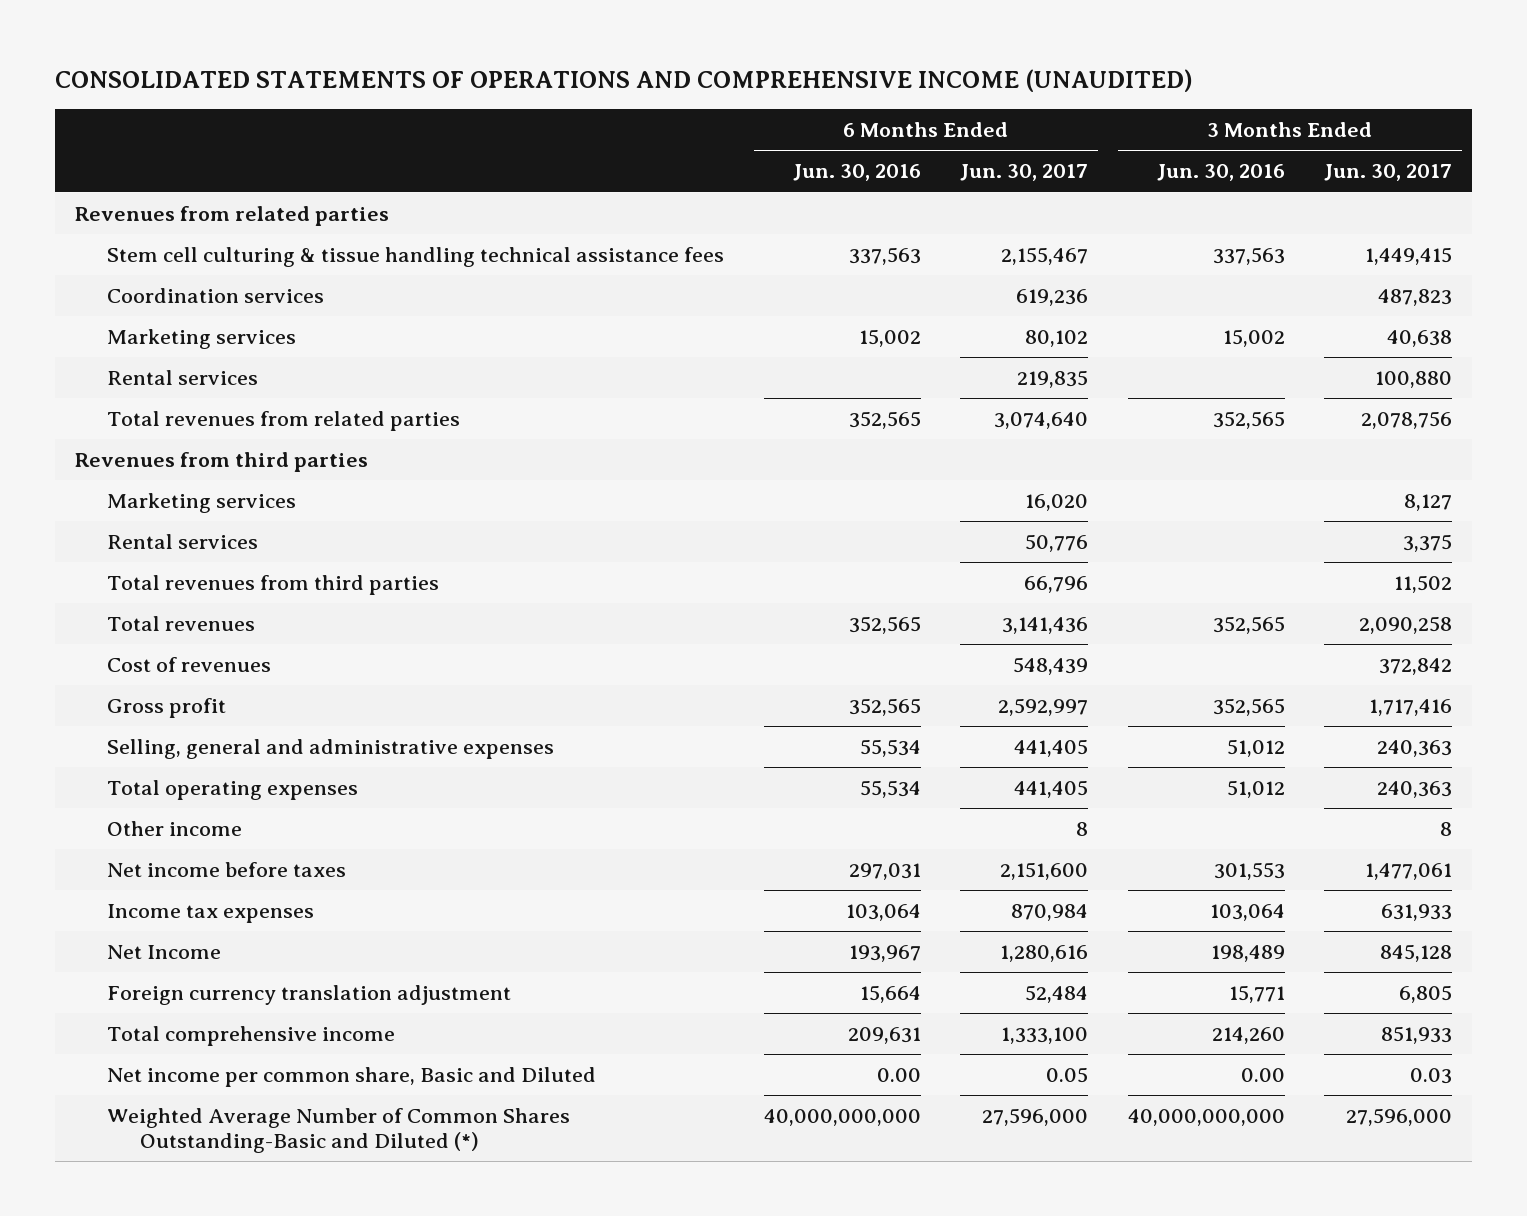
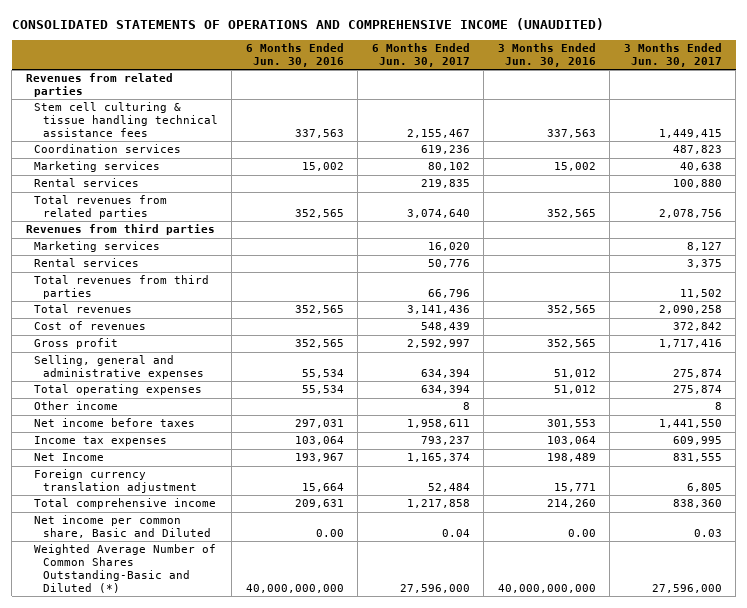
- Selling, general and administrative expenses | 55,534 | 441,405 | 51,012 | 240,363
- Total operating expenses | 55,534 | 441,405 | 51,012 | 240,363
+ Selling, general and administrative expenses | 55,534 | 634,394 | 51,012 | 275,874
+ Total operating expenses | 55,534 | 634,394 | 51,012 | 275,874
- Net income before taxes | 297,031 | 2,151,600 | 301,553 | 1,477,061
- Income tax expenses | 103,064 | 870,984 | 103,064 | 631,933
- Net Income | 193,967 | 1,280,616 | 198,489 | 845,128
+ Net income before taxes | 297,031 | 1,958,611 | 301,553 | 1,441,550
+ Income tax expenses | 103,064 | 793,237 | 103,064 | 609,995
+ Net Income | 193,967 | 1,165,374 | 198,489 | 831,555
- Total comprehensive income | 209,631 | 1,333,100 | 214,260 | 851,933
- Net income per common share, Basic and Diluted | 0.00 | 0.05 | 0.00 | 0.03
+ Total comprehensive income | 209,631 | 1,217,858 | 214,260 | 838,360
+ Net income per common share, Basic and Diluted | 0.00 | 0.04 | 0.00 | 0.03

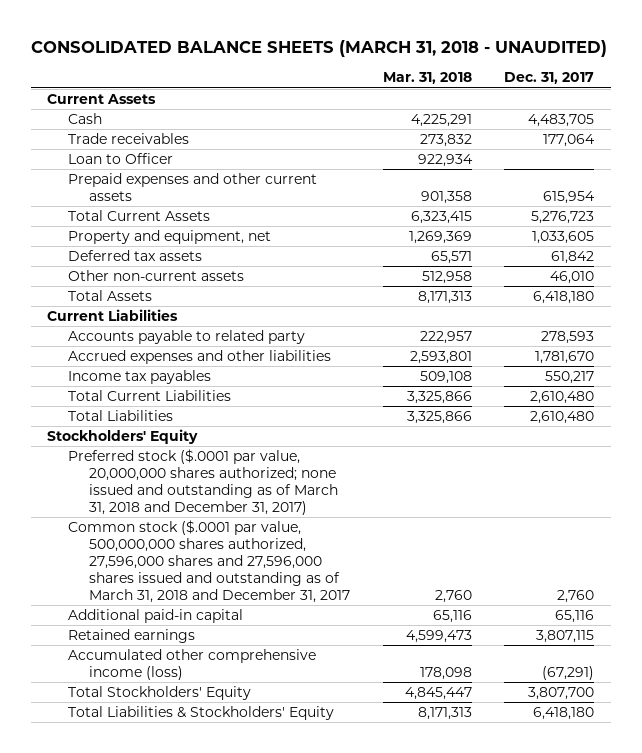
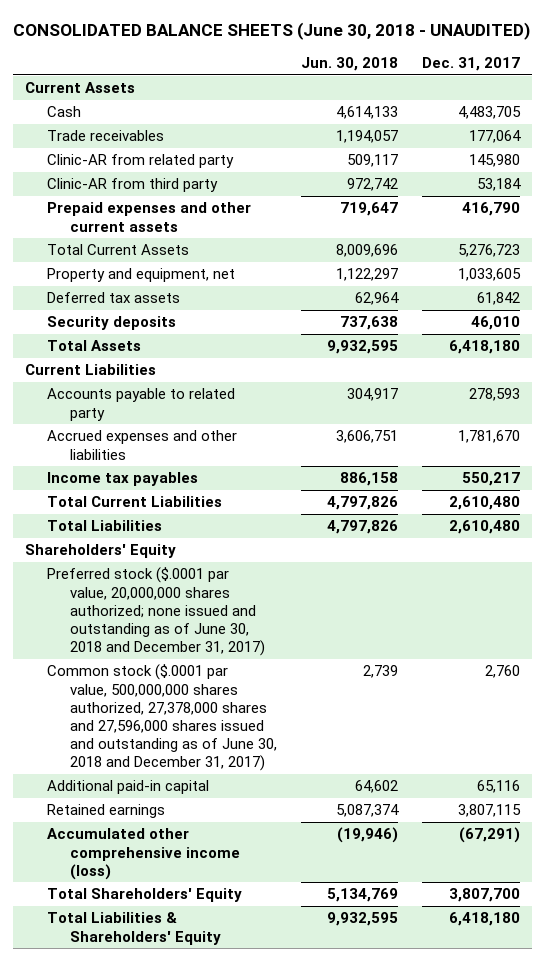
- CONSOLIDATED BALANCE SHEETS (MARCH 31, 2018 - UNAUDITED)
+ CONSOLIDATED BALANCE SHEETS (June 30, 2018 - UNAUDITED)
- | Mar. 31, 2018 | Dec. 31, 2017
+ | Jun. 30, 2018 | Dec. 31, 2017
- Loan to Officer | 922,934 |
- Prepaid expenses and other current assets | 901,358 | 615,954
+ Clinic-AR from related party | 509,117 | 145,980
+ Clinic-AR from third party | 972,742 | 53,184
+ Prepaid expenses and other current assets | 719,647 | 416,790
- Other non-current assets | 512,958 | 46,010
+ Security deposits | 737,638 | 46,010
- Stockholders' Equity
- Preferred stock ($.0001 par value, 20,000,000 shares authorized; none issued and outstanding as of March 31, 2018 and December 31, 2017)
- Common stock ($.0001 par value, 500,000,000 shares authorized, 27,596,000 shares and 27,596,000 shares issued and outstanding as of March 31, 2018 and December 31, 2017 | 2,760 | 2,760
+ Shareholders' Equity
+ Preferred stock ($.0001 par value, 20,000,000 shares authorized; none issued and outstanding as of June 30, 2018 and December 31, 2017)
+ Common stock ($.0001 par value, 500,000,000 shares authorized, 27,378,000 shares and 27,596,000 shares issued and outstanding as of June 30, 2018 and December 31, 2017) | 2,739 | 2,760
- Total Stockholders' Equity | 4,845,447 | 3,807,700
- Total Liabilities & Stockholders' Equity | 8,171,313 | 6,418,180
+ Total Shareholders' Equity | 5,134,769 | 3,807,700
+ Total Liabilities & Shareholders' Equity | 9,932,595 | 6,418,180

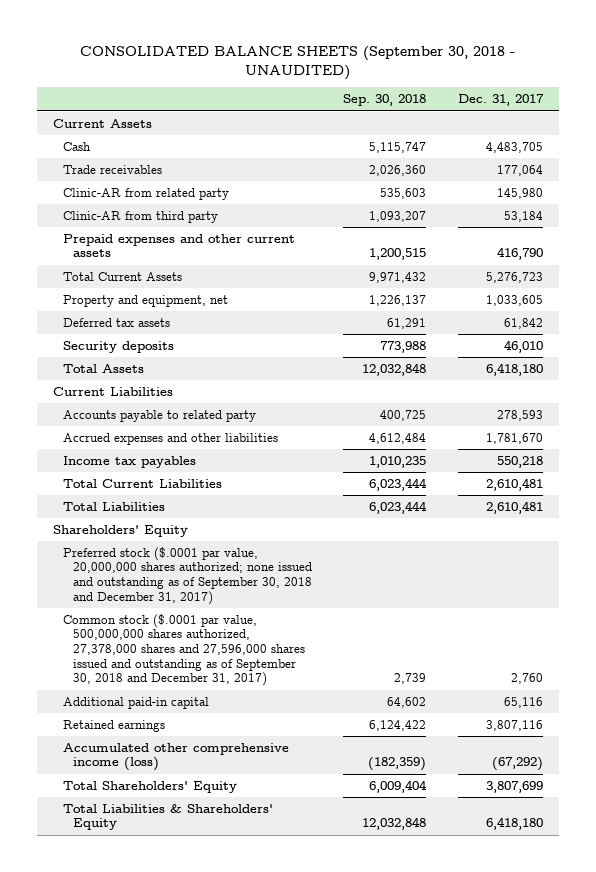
- CONSOLIDATED BALANCE SHEETS (June 30, 2018 - UNAUDITED)
+ CONSOLIDATED BALANCE SHEETS (September 30, 2018 - UNAUDITED)
- | Jun. 30, 2018 | Dec. 31, 2017
+ | Sep. 30, 2018 | Dec. 31, 2017
- Income tax payables | 886,158 | 550,217
- Total Current Liabilities | 4,797,826 | 2,610,480
- Total Liabilities | 4,797,826 | 2,610,480
+ Income tax payables | 1,010,235 | 550,218
+ Total Current Liabilities | 6,023,444 | 2,610,481
+ Total Liabilities | 6,023,444 | 2,610,481
- Preferred stock ($.0001 par value, 20,000,000 shares authorized; none issued and outstanding as of June 30, 2018 and December 31, 2017)
- Common stock ($.0001 par value, 500,000,000 shares authorized, 27,378,000 shares and 27,596,000 shares issued and outstanding as of June 30, 2018 and December 31, 2017) | 2,739 | 2,760
+ Preferred stock ($.0001 par value, 20,000,000 shares authorized; none issued and outstanding as of September 30, 2018 and December 31, 2017)
+ Common stock ($.0001 par value, 500,000,000 shares authorized, 27,378,000 shares and 27,596,000 shares issued and outstanding as of September 30, 2018 and December 31, 2017) | 2,739 | 2,760
- Retained earnings | 5,087,374 | 3,807,115
- Accumulated other comprehensive income (loss) | (19,946) | (67,291)
- Total Shareholders' Equity | 5,134,769 | 3,807,700
+ Retained earnings | 6,124,422 | 3,807,116
+ Accumulated other comprehensive income (loss) | (182,359) | (67,292)
+ Total Shareholders' Equity | 6,009,404 | 3,807,699

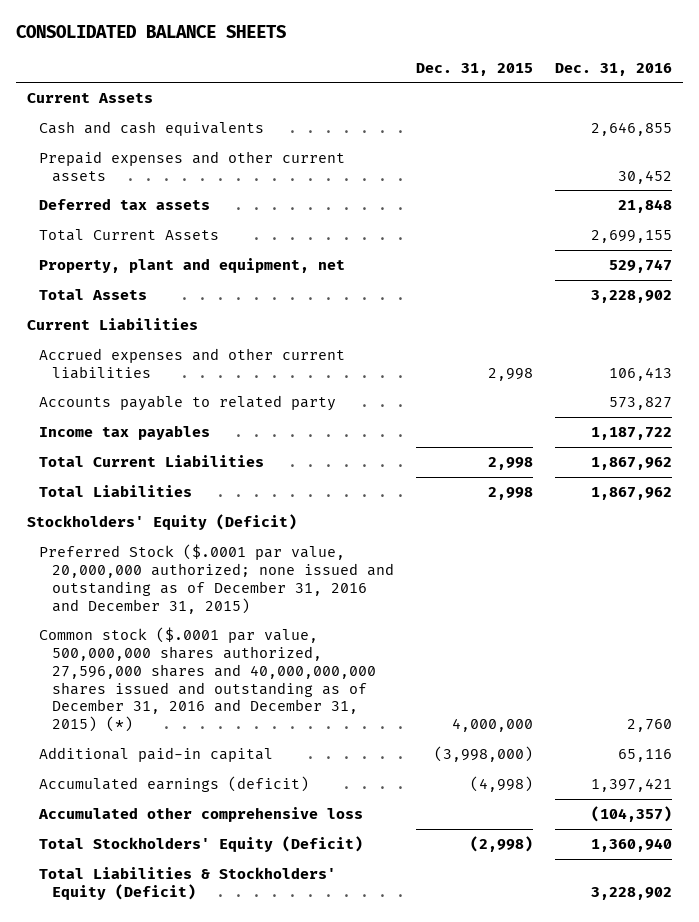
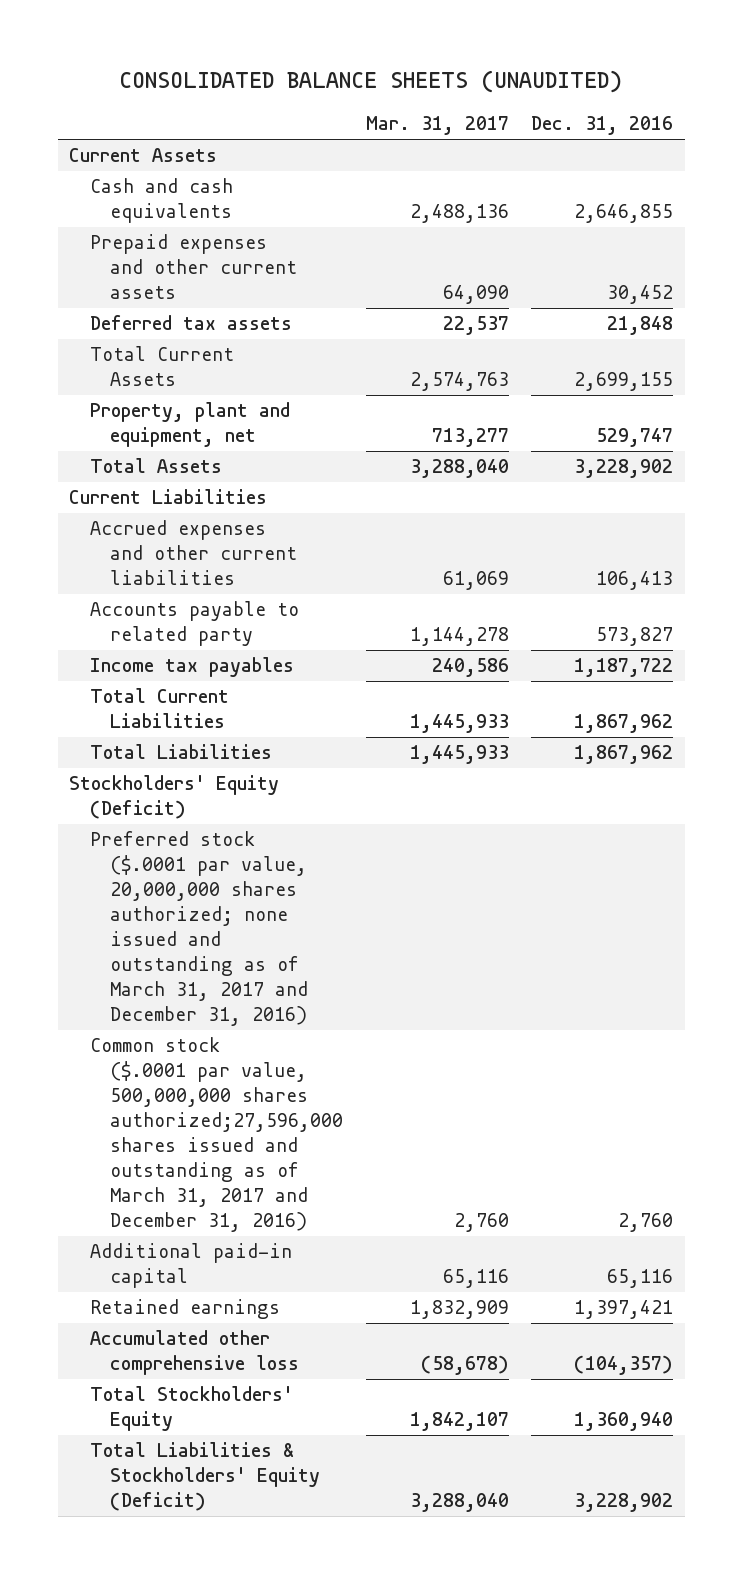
- CONSOLIDATED BALANCE SHEETS
+ CONSOLIDATED BALANCE SHEETS (UNAUDITED)
- | Dec. 31, 2015 | Dec. 31, 2016
+ | Mar. 31, 2017 | Dec. 31, 2016
- Preferred Stock ($.0001 par value, 20,000,000 authorized; none issued and outstanding as of December 31, 2016 and December 31, 2015)
- Common stock ($.0001 par value, 500,000,000 shares authorized, 27,596,000 shares and 40,000,000,000 shares issued and outstanding as of December 31, 2016 and December 31, 2015) (*) | 4,000,000 | 2,760
+ Preferred stock ($.0001 par value, 20,000,000 shares authorized; none issued and outstanding as of March 31, 2017 and December 31, 2016)
+ Common stock ($.0001 par value, 500,000,000 shares authorized;27,596,000 shares issued and outstanding as of March 31, 2017 and December 31, 2016) | 2,760 | 2,760
- Accumulated earnings (deficit) | (4,998) | 1,397,421
+ Retained earnings | 1,832,909 | 1,397,421
- Total Stockholders' Equity (Deficit) | (2,998) | 1,360,940
+ Total Stockholders' Equity | 1,842,107 | 1,360,940

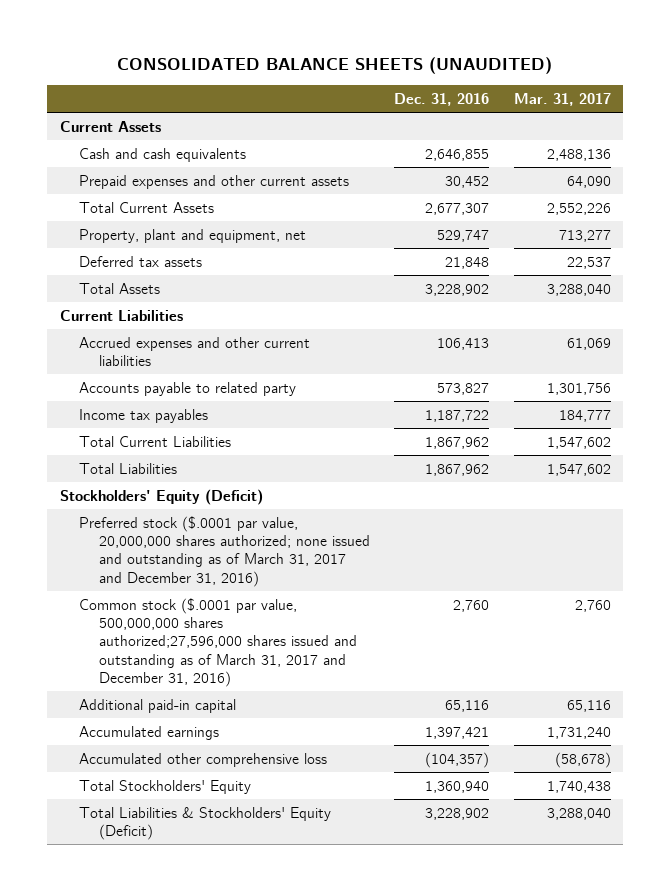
- | Mar. 31, 2017 | Dec. 31, 2016
+ | Dec. 31, 2016 | Mar. 31, 2017
- Total Current Assets | 2,574,763 | 2,699,155
+ Total Current Assets | 2,677,307 | 2,552,226
moved down: Deferred tax assets | 21,848 | 22,537
- Accounts payable to related party | 1,144,278 | 573,827
- Income tax payables | 240,586 | 1,187,722
- Total Current Liabilities | 1,445,933 | 1,867,962
- Total Liabilities | 1,445,933 | 1,867,962
+ Accounts payable to related party | 573,827 | 1,301,756
+ Income tax payables | 1,187,722 | 184,777
+ Total Current Liabilities | 1,867,962 | 1,547,602
+ Total Liabilities | 1,867,962 | 1,547,602
- Retained earnings | 1,832,909 | 1,397,421
+ Accumulated earnings | 1,397,421 | 1,731,240
- Total Stockholders' Equity | 1,842,107 | 1,360,940
+ Total Stockholders' Equity | 1,360,940 | 1,740,438

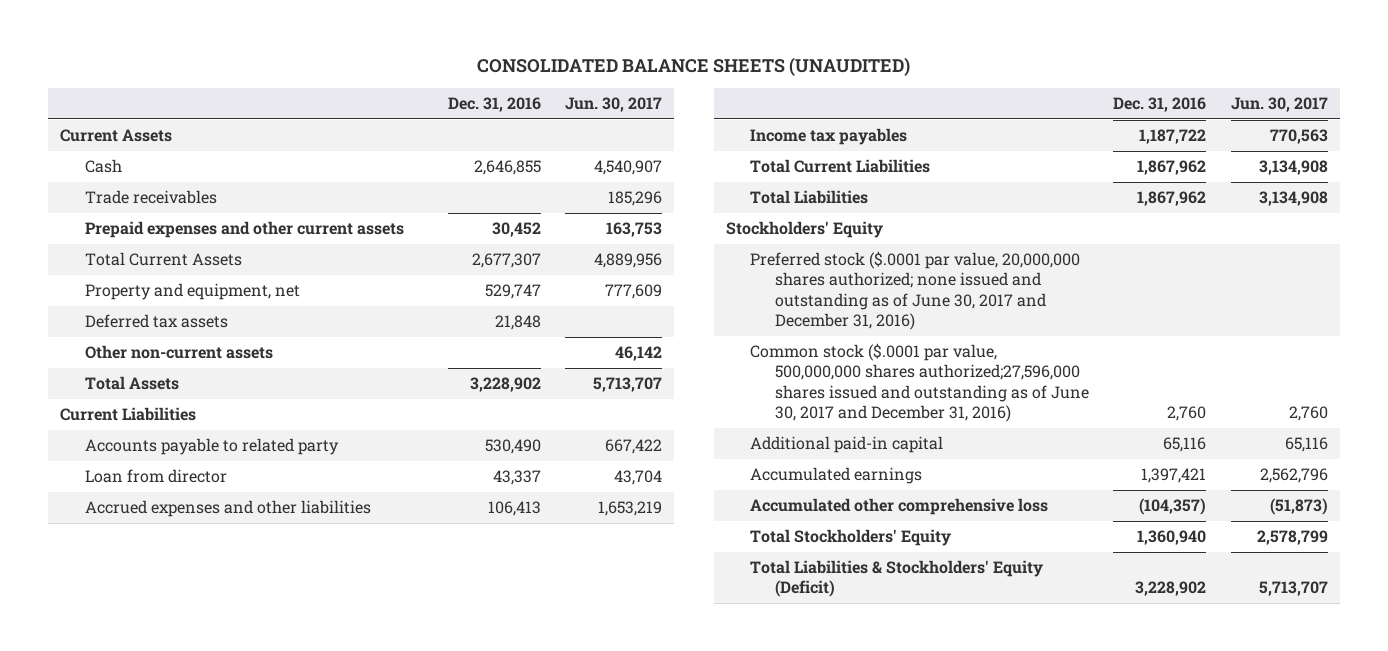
- | Dec. 31, 2016 | Mar. 31, 2017
+ | Dec. 31, 2016 | Jun. 30, 2017
- Cash and cash equivalents | 2,646,855 | 2,488,136
+ Cash | 2,646,855 | 4,540,907
+ Trade receivables | | 185,296
- Property, plant and equipment, net | 529,747 | 713,277
+ Property and equipment, net | 529,747 | 777,609
+ Other non-current assets | | 46,142
- Accrued expenses and other current liabilities | 106,413 | 61,069
- Accounts payable to related party | 573,827 | 1,301,756
+ Accounts payable to related party | 530,490 | 667,422
+ Loan from director | 43,337 | 43,704
+ Accrued expenses and other liabilities | 106,413 | 1,653,219
- Stockholders' Equity (Deficit)
- Preferred stock ($.0001 par value, 20,000,000 shares authorized; none issued and outstanding as of March 31, 2017 and December 31, 2016)
- Common stock ($.0001 par value, 500,000,000 shares authorized;27,596,000 shares issued and outstanding as of March 31, 2017 and December 31, 2016) | 2,760 | 2,760
+ Stockholders' Equity
+ Preferred stock ($.0001 par value, 20,000,000 shares authorized; none issued and outstanding as of June 30, 2017 and December 31, 2016)
+ Common stock ($.0001 par value, 500,000,000 shares authorized;27,596,000 shares issued and outstanding as of June 30, 2017 and December 31, 2016) | 2,760 | 2,760

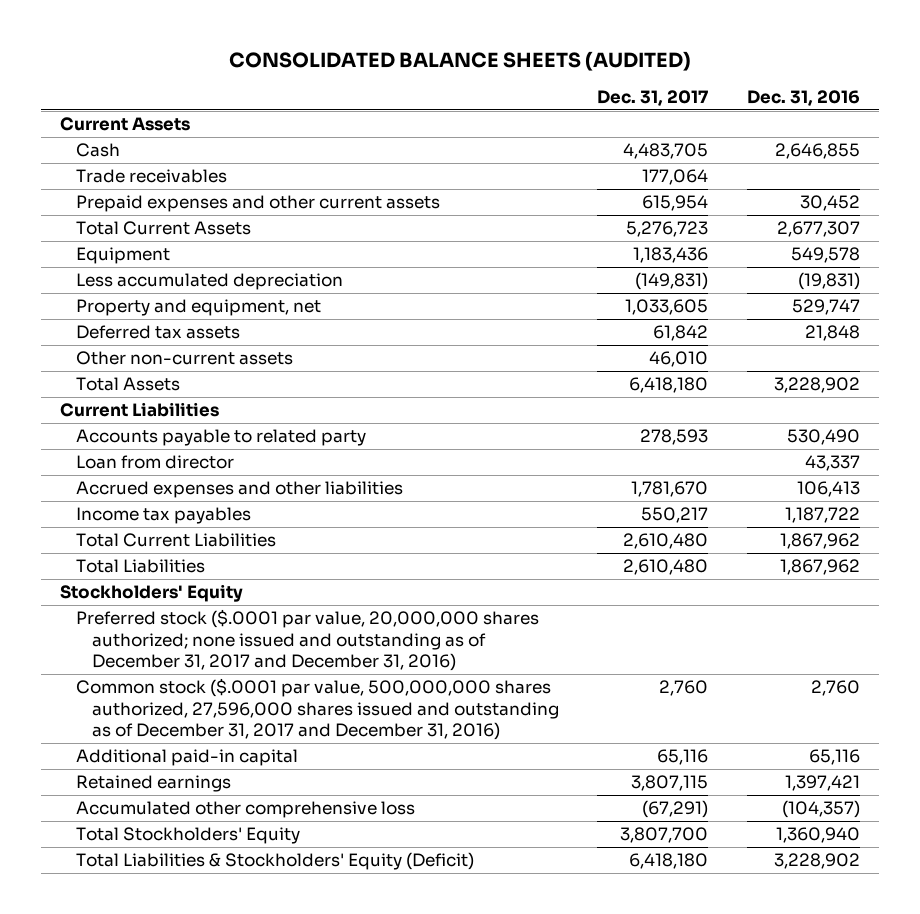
- CONSOLIDATED BALANCE SHEETS (UNAUDITED)
+ CONSOLIDATED BALANCE SHEETS (AUDITED)
- | Dec. 31, 2016 | Jun. 30, 2017
+ | Dec. 31, 2017 | Dec. 31, 2016
+ Equipment | 1,183,436 | 549,578
+ Less accumulated depreciation | (149,831) | (19,831)
- Preferred stock ($.0001 par value, 20,000,000 shares authorized; none issued and outstanding as of June 30, 2017 and December 31, 2016)
- Common stock ($.0001 par value, 500,000,000 shares authorized;27,596,000 shares issued and outstanding as of June 30, 2017 and December 31, 2016) | 2,760 | 2,760
+ Preferred stock ($.0001 par value, 20,000,000 shares authorized; none issued and outstanding as of December 31, 2017 and December 31, 2016)
+ Common stock ($.0001 par value, 500,000,000 shares authorized, 27,596,000 shares issued and outstanding as of December 31, 2017 and December 31, 2016) | 2,760 | 2,760
- Accumulated earnings | 1,397,421 | 2,562,796
+ Retained earnings | 3,807,115 | 1,397,421

